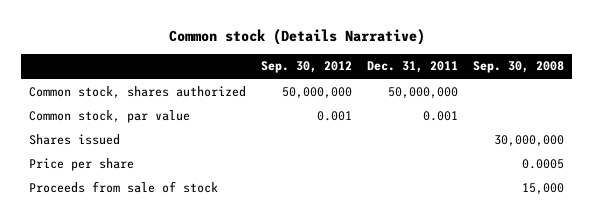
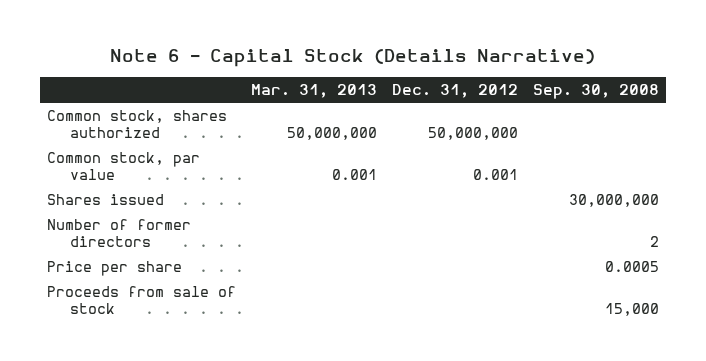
- Common stock (Details Narrative)
+ Note 6 - Capital Stock (Details Narrative)
- | Sep. 30, 2012 | Dec. 31, 2011 | Sep. 30, 2008
+ | Mar. 31, 2013 | Dec. 31, 2012 | Sep. 30, 2008
+ Number of former directors | | | 2

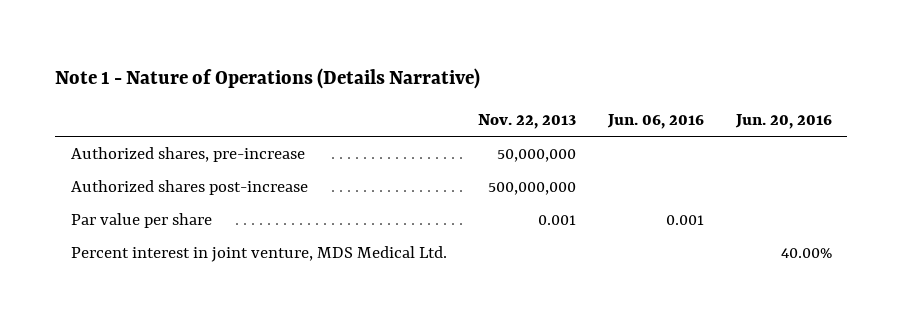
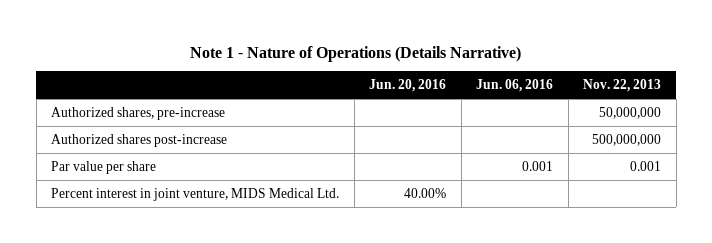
- | Nov. 22, 2013 | Jun. 06, 2016 | Jun. 20, 2016
+ | Jun. 20, 2016 | Jun. 06, 2016 | Nov. 22, 2013
- Percent interest in joint venture, MDS Medical Ltd. | | | 40.00%
+ Percent interest in joint venture, MIDS Medical Ltd. | 40.00% | |

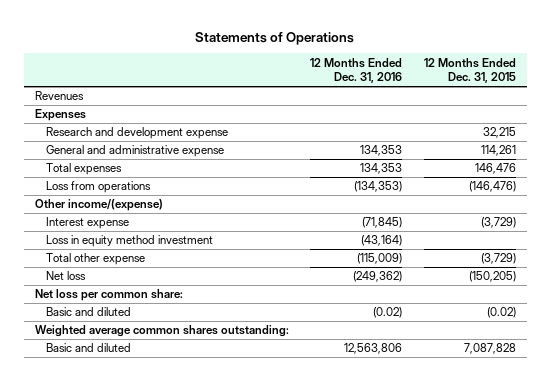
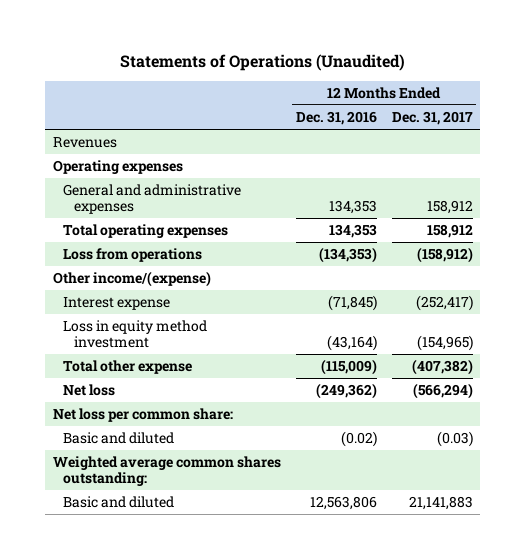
- Statements of Operations
+ Statements of Operations (Unaudited)
- | 12 Months Ended Dec. 31, 2016 | 12 Months Ended Dec. 31, 2015
+ | 12 Months Ended Dec. 31, 2016 | 12 Months Ended Dec. 31, 2017
- Expenses
- Research and development expense | | 32,215
- General and administrative expense | 134,353 | 114,261
- Total expenses | 134,353 | 146,476
+ Operating expenses
+ General and administrative expenses | 134,353 | 158,912
+ Total operating expenses | 134,353 | 158,912

